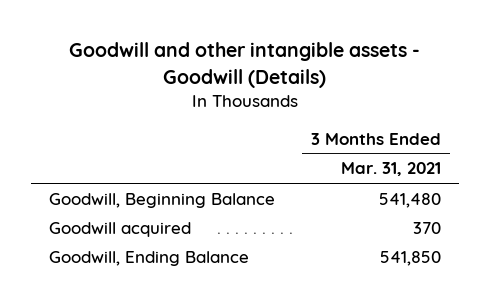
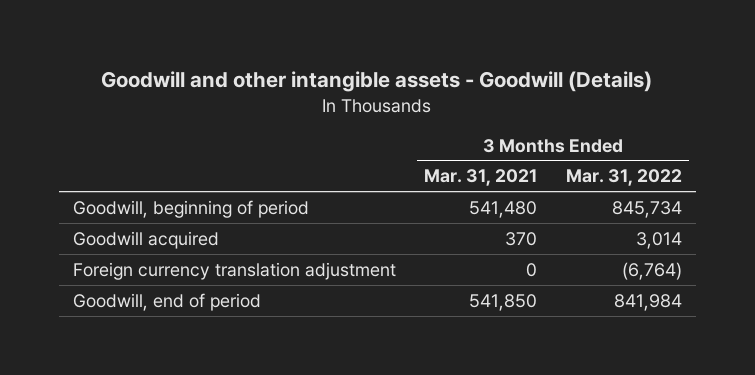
- | 3 Months Ended Mar. 31, 2021
+ | 3 Months Ended Mar. 31, 2021 | 3 Months Ended Mar. 31, 2022
- Goodwill, Beginning Balance | 541,480
+ Goodwill, beginning of period | 541,480 | 845,734
- Goodwill, Ending Balance | 541,850
+ Foreign currency translation adjustment | 0 | (6,764)
+ Goodwill, end of period | 541,850 | 841,984

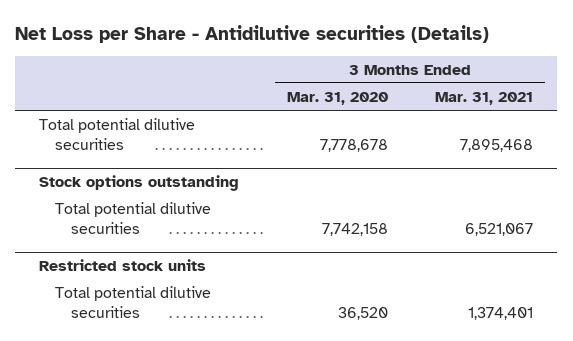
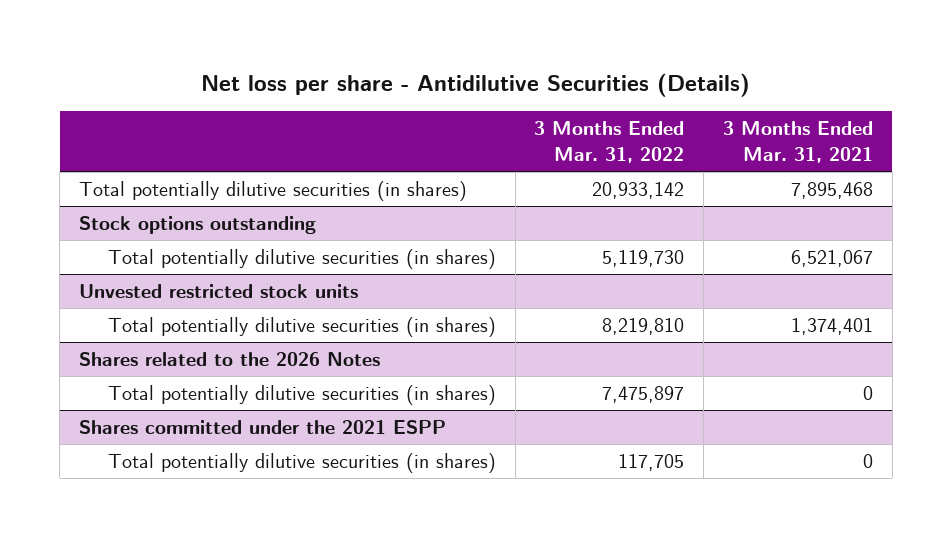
- Net Loss per Share - Antidilutive securities (Details)
+ Net loss per share - Antidilutive Securities (Details)
- | 3 Months Ended Mar. 31, 2020 | 3 Months Ended Mar. 31, 2021
+ | 3 Months Ended Mar. 31, 2022 | 3 Months Ended Mar. 31, 2021
- Total potential dilutive securities | 7,778,678 | 7,895,468
+ Total potentially dilutive securities (in shares) | 20,933,142 | 7,895,468
@ Stock options outstanding
- Total potential dilutive securities | 7,742,158 | 6,521,067
- Restricted stock units
- Total potential dilutive securities | 36,520 | 1,374,401
@ Stock options outstanding
+ Total potentially dilutive securities (in shares) | 5,119,730 | 6,521,067
+ Unvested restricted stock units
+ Total potentially dilutive securities (in shares) | 8,219,810 | 1,374,401
+ Shares related to the 2026 Notes
+ Total potentially dilutive securities (in shares) | 7,475,897 | 0
+ Shares committed under the 2021 ESPP
+ Total potentially dilutive securities (in shares) | 117,705 | 0

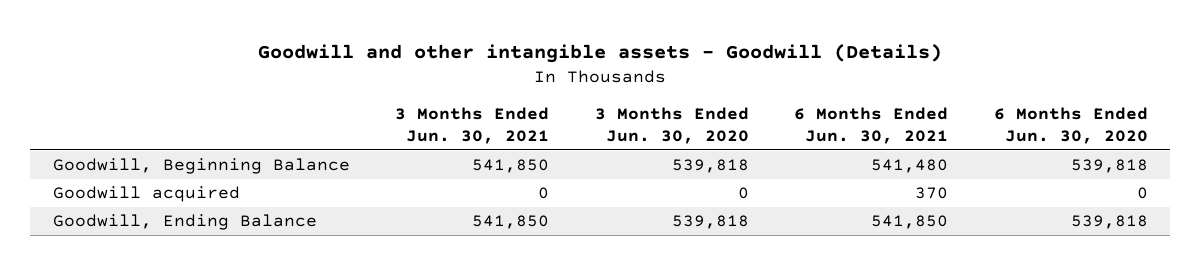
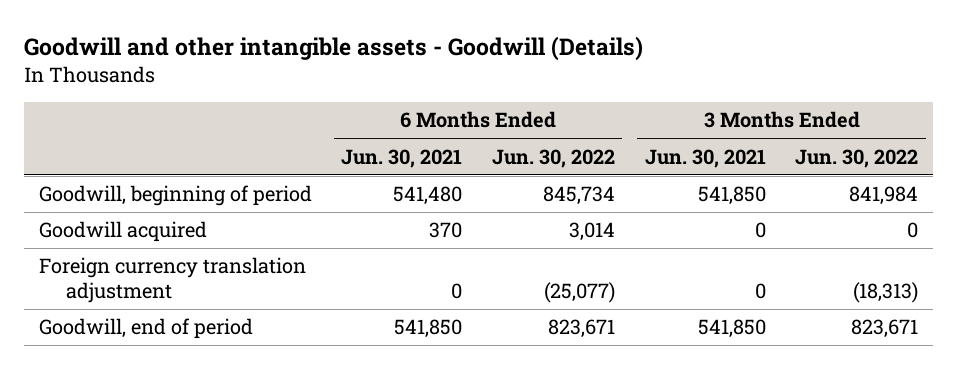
- | 3 Months Ended Jun. 30, 2021 | 3 Months Ended Jun. 30, 2020 | 6 Months Ended Jun. 30, 2021 | 6 Months Ended Jun. 30, 2020
+ | 6 Months Ended Jun. 30, 2021 | 6 Months Ended Jun. 30, 2022 | 3 Months Ended Jun. 30, 2021 | 3 Months Ended Jun. 30, 2022
- Goodwill, Beginning Balance | 541,850 | 539,818 | 541,480 | 539,818
+ Goodwill, beginning of period | 541,480 | 845,734 | 541,850 | 841,984
- Goodwill, Ending Balance | 541,850 | 539,818 | 541,850 | 539,818
+ Foreign currency translation adjustment | 0 | (25,077) | 0 | (18,313)
+ Goodwill, end of period | 541,850 | 823,671 | 541,850 | 823,671

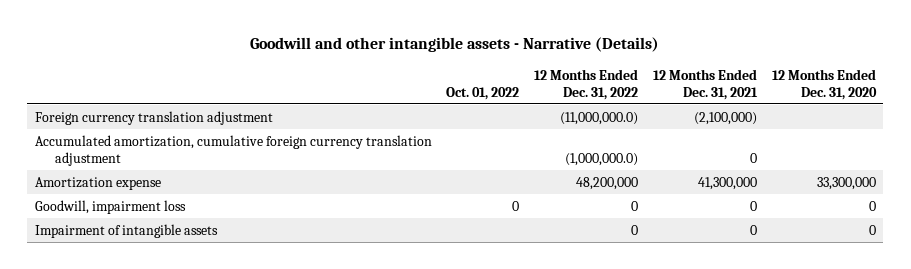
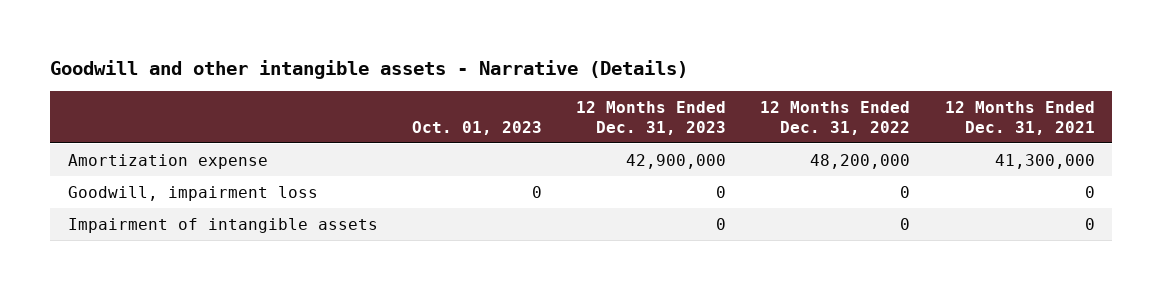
- | Oct. 01, 2022 | 12 Months Ended Dec. 31, 2022 | 12 Months Ended Dec. 31, 2021 | 12 Months Ended Dec. 31, 2020
+ | Oct. 01, 2023 | 12 Months Ended Dec. 31, 2023 | 12 Months Ended Dec. 31, 2022 | 12 Months Ended Dec. 31, 2021
- Foreign currency translation adjustment | | (11,000,000.0) | (2,100,000) |
- Accumulated amortization, cumulative foreign currency translation adjustment | | (1,000,000.0) | 0 |

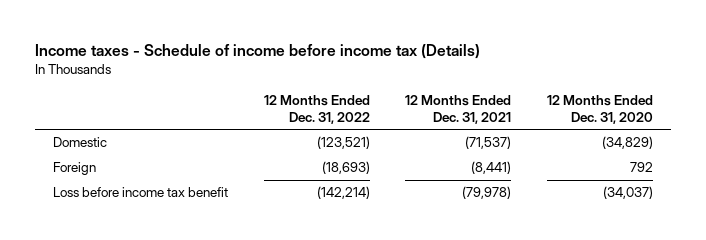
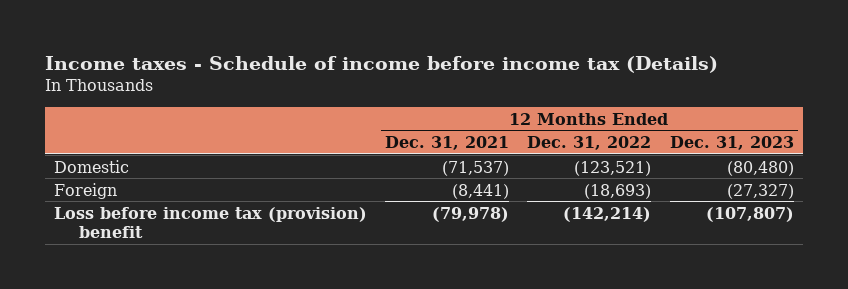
- | 12 Months Ended Dec. 31, 2022 | 12 Months Ended Dec. 31, 2021 | 12 Months Ended Dec. 31, 2020
+ | 12 Months Ended Dec. 31, 2021 | 12 Months Ended Dec. 31, 2022 | 12 Months Ended Dec. 31, 2023
- Loss before income tax benefit | (142,214) | (79,978) | (34,037)
+ Loss before income tax (provision) benefit | (79,978) | (142,214) | (107,807)

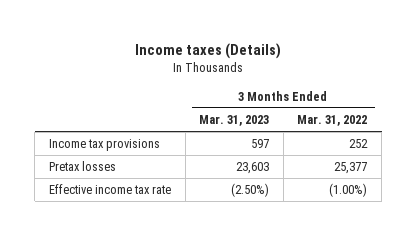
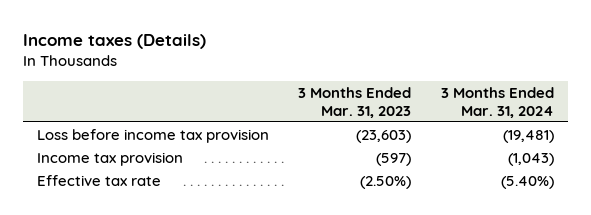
- | 3 Months Ended Mar. 31, 2023 | 3 Months Ended Mar. 31, 2022
+ | 3 Months Ended Mar. 31, 2023 | 3 Months Ended Mar. 31, 2024
- Income tax provisions | 597 | 252
- Pretax losses | 23,603 | 25,377
- Effective income tax rate | (2.50%) | (1.00%)
+ Loss before income tax provision | (23,603) | (19,481)
+ Income tax provision | (597) | (1,043)
+ Effective tax rate | (2.50%) | (5.40%)

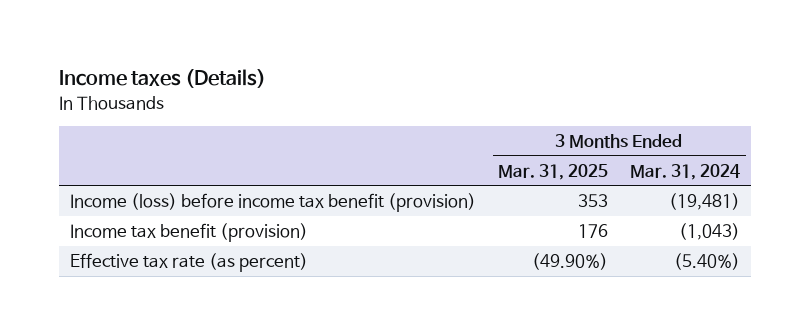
- | 3 Months Ended Mar. 31, 2023 | 3 Months Ended Mar. 31, 2024
+ | 3 Months Ended Mar. 31, 2025 | 3 Months Ended Mar. 31, 2024
- Loss before income tax provision | (23,603) | (19,481)
- Income tax provision | (597) | (1,043)
- Effective tax rate | (2.50%) | (5.40%)
+ Income (loss) before income tax benefit (provision) | 353 | (19,481)
+ Income tax benefit (provision) | 176 | (1,043)
+ Effective tax rate (as percent) | (49.90%) | (5.40%)

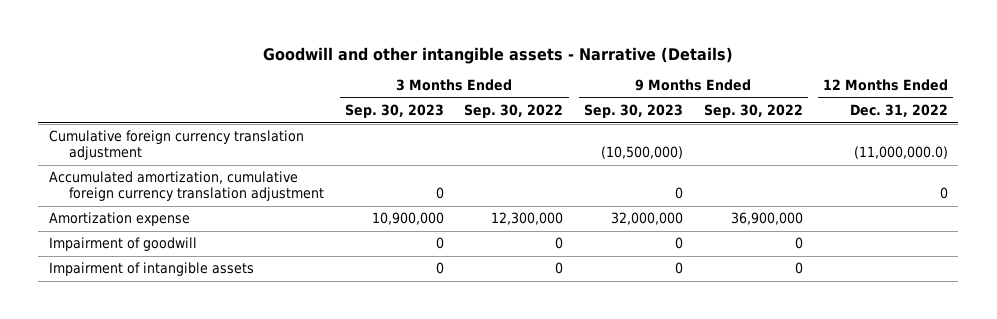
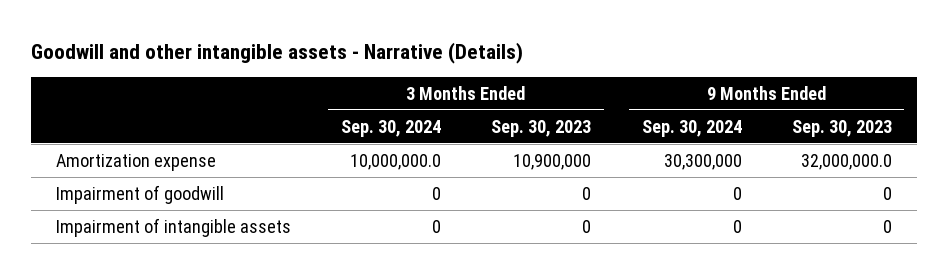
- | 3 Months Ended Sep. 30, 2023 | 3 Months Ended Sep. 30, 2022 | 9 Months Ended Sep. 30, 2023 | 9 Months Ended Sep. 30, 2022 | 12 Months Ended Dec. 31, 2022
+ | 3 Months Ended Sep. 30, 2024 | 3 Months Ended Sep. 30, 2023 | 9 Months Ended Sep. 30, 2024 | 9 Months Ended Sep. 30, 2023
- Cumulative foreign currency translation adjustment | | | (10,500,000) | | (11,000,000.0)
- Accumulated amortization, cumulative foreign currency translation adjustment | 0 | | 0 | | 0
- Amortization expense | 10,900,000 | 12,300,000 | 32,000,000 | 36,900,000 |
+ Amortization expense | 10,000,000.0 | 10,900,000 | 30,300,000 | 32,000,000.0

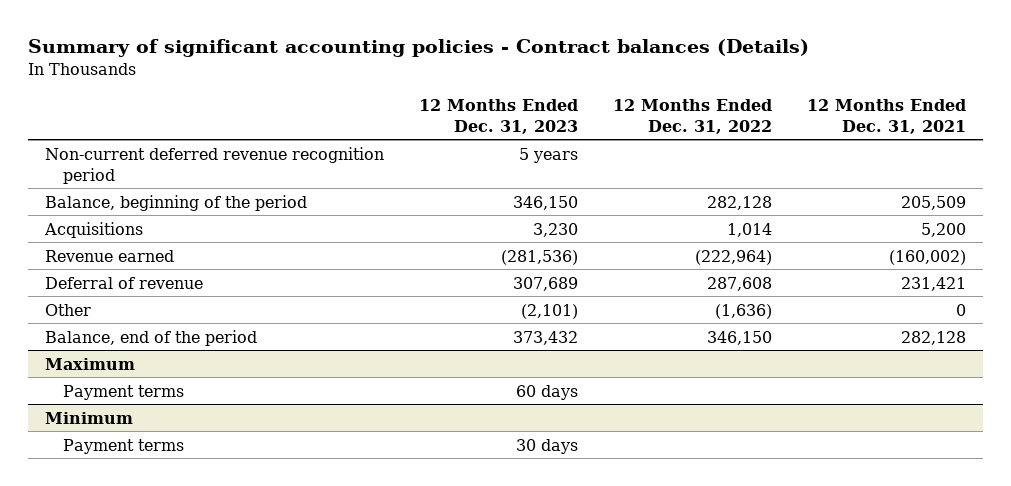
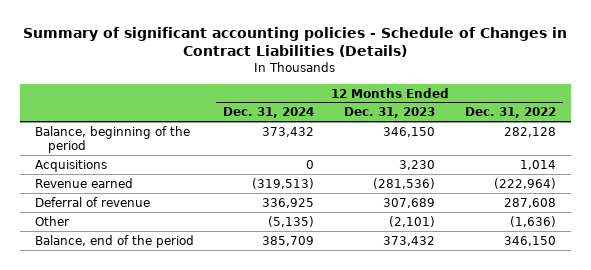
- Summary of significant accounting policies - Contract balances (Details)
+ Summary of significant accounting policies - Schedule of Changes in Contract Liabilities (Details)
- | 12 Months Ended Dec. 31, 2023 | 12 Months Ended Dec. 31, 2022 | 12 Months Ended Dec. 31, 2021
+ | 12 Months Ended Dec. 31, 2024 | 12 Months Ended Dec. 31, 2023 | 12 Months Ended Dec. 31, 2022
- Non-current deferred revenue recognition period | 5 years | |
- Maximum
- Payment terms | 60 days | |
- Minimum
- Payment terms | 30 days | |

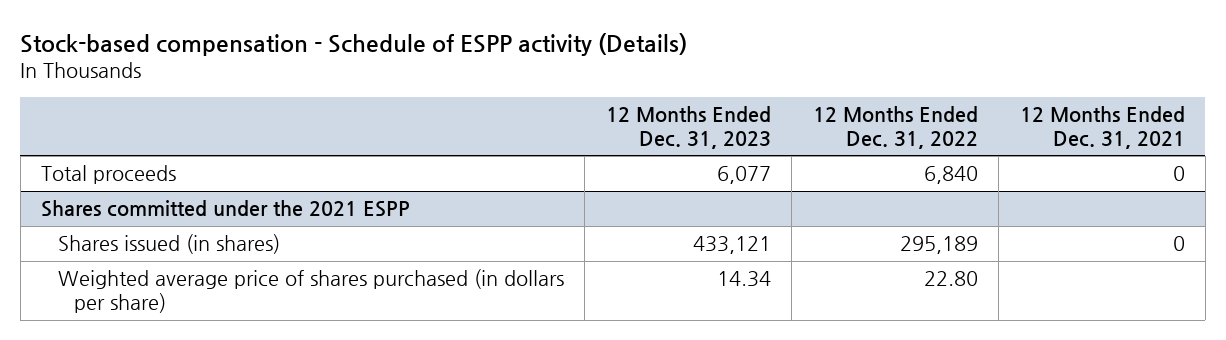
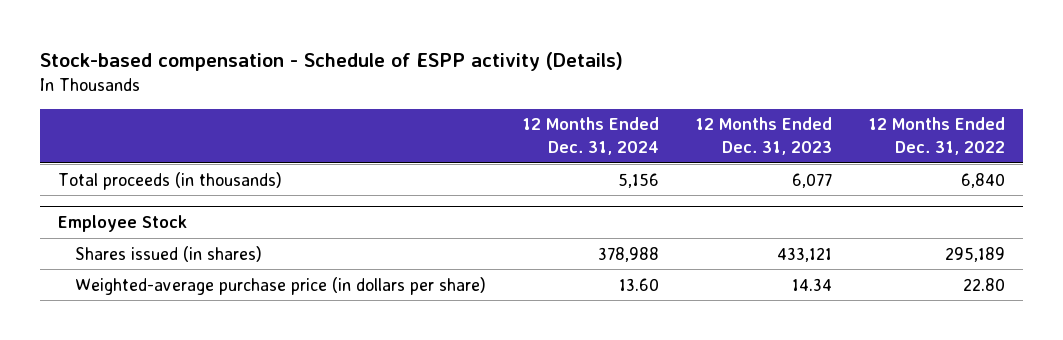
- | 12 Months Ended Dec. 31, 2023 | 12 Months Ended Dec. 31, 2022 | 12 Months Ended Dec. 31, 2021
+ | 12 Months Ended Dec. 31, 2024 | 12 Months Ended Dec. 31, 2023 | 12 Months Ended Dec. 31, 2022
- Total proceeds | 6,077 | 6,840 | 0
- Shares committed under the 2021 ESPP
+ Total proceeds (in thousands) | 5,156 | 6,077 | 6,840
+ Employee Stock
- Weighted average price of shares purchased (in dollars per share) | 14.34 | 22.80 |
+ Weighted-average purchase price (in dollars per share) | 13.60 | 14.34 | 22.80

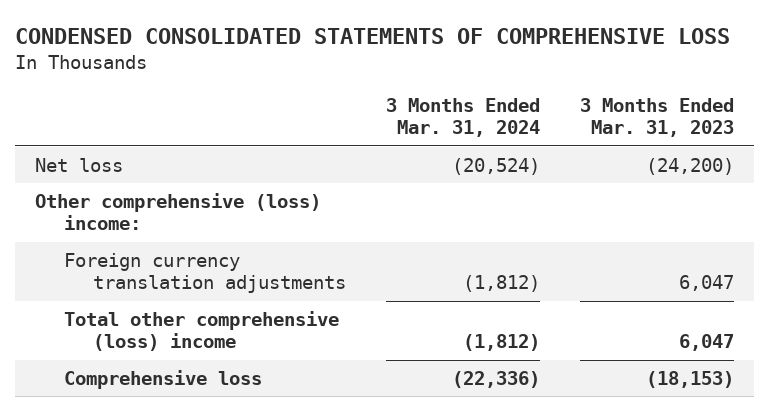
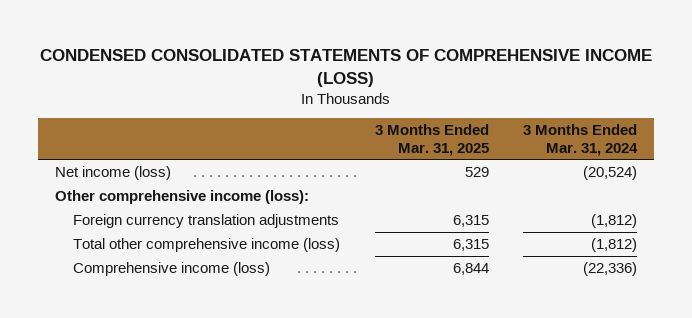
- CONDENSED CONSOLIDATED STATEMENTS OF COMPREHENSIVE LOSS
+ CONDENSED CONSOLIDATED STATEMENTS OF COMPREHENSIVE INCOME (LOSS)
- | 3 Months Ended Mar. 31, 2024 | 3 Months Ended Mar. 31, 2023
+ | 3 Months Ended Mar. 31, 2025 | 3 Months Ended Mar. 31, 2024
- Net loss | (20,524) | (24,200)
- Other comprehensive (loss) income:
+ Net income (loss) | 529 | (20,524)
+ Other comprehensive income (loss):
- Total other comprehensive (loss) income | (1,812) | 6,047
- Comprehensive loss | (22,336) | (18,153)
+ Total other comprehensive income (loss) | 6,315 | (1,812)
+ Comprehensive income (loss) | 6,844 | (22,336)

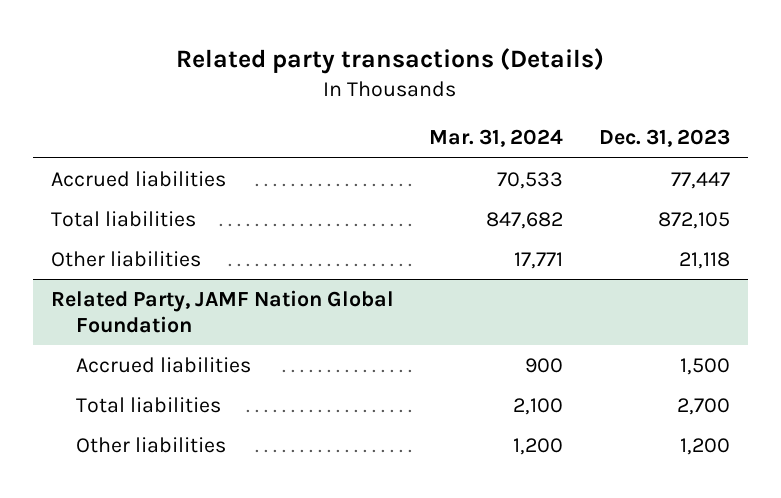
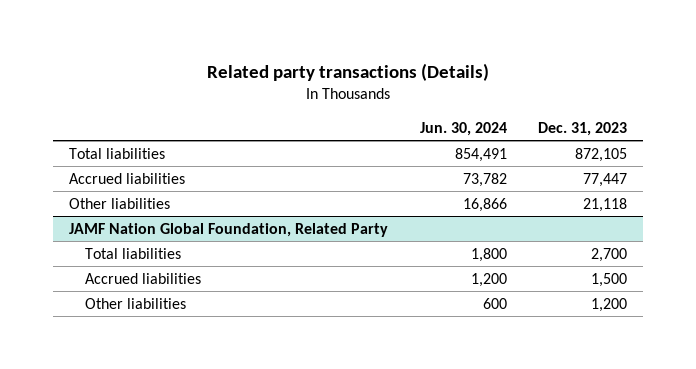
- | Mar. 31, 2024 | Dec. 31, 2023
+ | Jun. 30, 2024 | Dec. 31, 2023
moved down: Accrued liabilities | 73,782 | 77,447
- Related Party, JAMF Nation Global Foundation
- Accrued liabilities | 900 | 1,500
+ JAMF Nation Global Foundation, Related Party
+ Accrued liabilities | 1,200 | 1,500

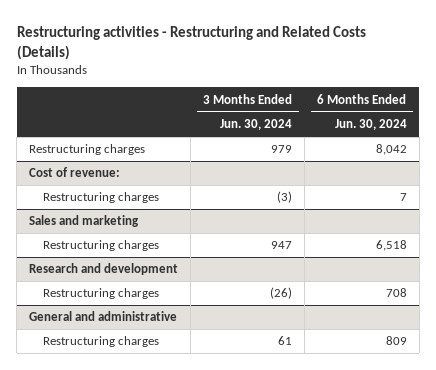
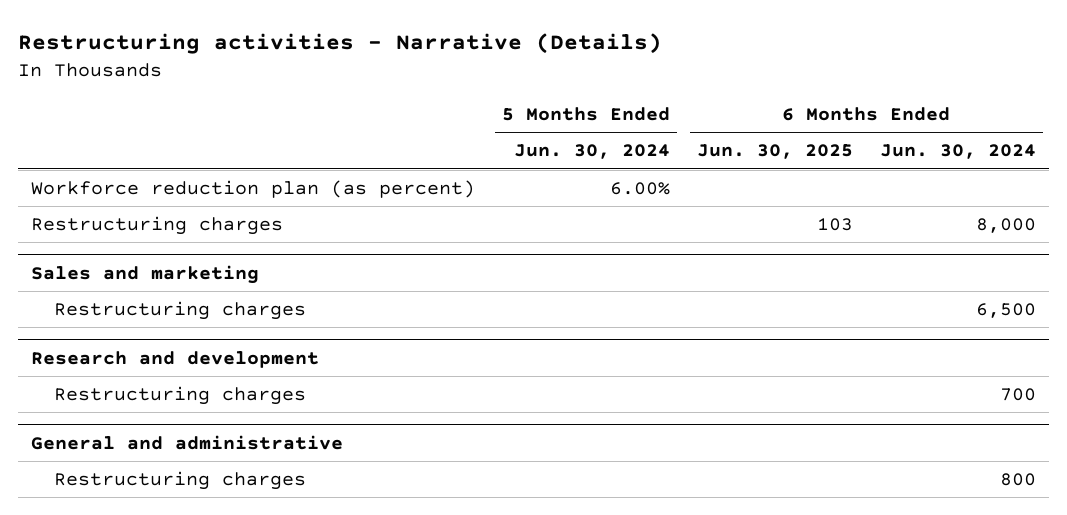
- Restructuring activities - Restructuring and Related Costs (Details)
+ Restructuring activities - Narrative (Details)
- | 3 Months Ended Jun. 30, 2024 | 6 Months Ended Jun. 30, 2024
+ | 5 Months Ended Jun. 30, 2024 | 6 Months Ended Jun. 30, 2025 | 6 Months Ended Jun. 30, 2024
- Restructuring charges | 979 | 8,042
- Cost of revenue:
- Restructuring charges | (3) | 7
+ Workforce reduction plan (as percent) | 6.00% | |
+ Restructuring charges | | 103 | 8,000
@ Sales and marketing
- Restructuring charges | 947 | 6,518
+ Restructuring charges | | | 6,500
@ Research and development
- Restructuring charges | (26) | 708
+ Restructuring charges | | | 700
@ General and administrative
- Restructuring charges | 61 | 809
+ Restructuring charges | | | 800

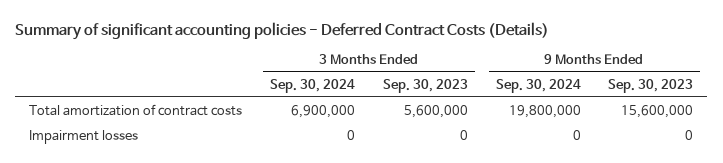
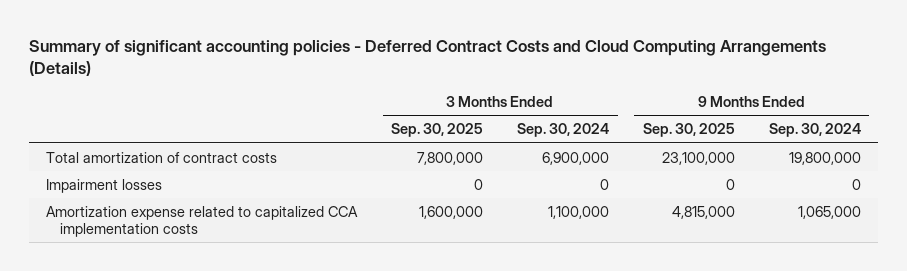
- Summary of significant accounting policies - Deferred Contract Costs (Details)
+ Summary of significant accounting policies - Deferred Contract Costs and Cloud Computing Arrangements (Details)
- | 3 Months Ended Sep. 30, 2024 | 3 Months Ended Sep. 30, 2023 | 9 Months Ended Sep. 30, 2024 | 9 Months Ended Sep. 30, 2023
+ | 3 Months Ended Sep. 30, 2025 | 3 Months Ended Sep. 30, 2024 | 9 Months Ended Sep. 30, 2025 | 9 Months Ended Sep. 30, 2024
+ Amortization expense related to capitalized CCA implementation costs | 1,600,000 | 1,100,000 | 4,815,000 | 1,065,000

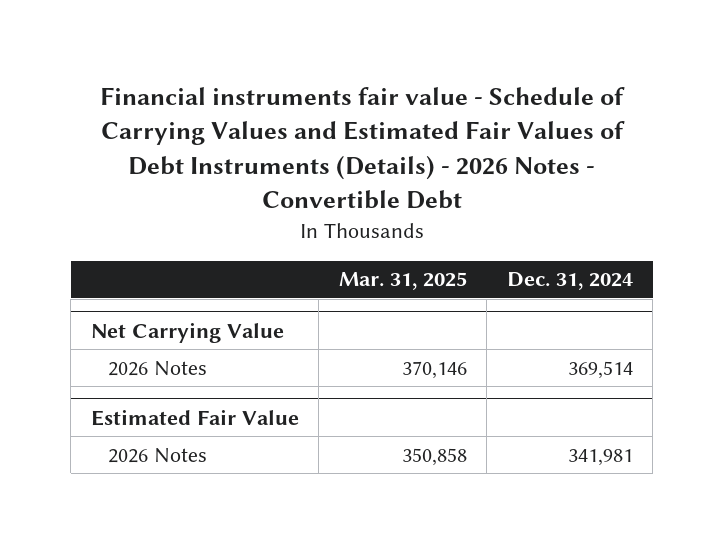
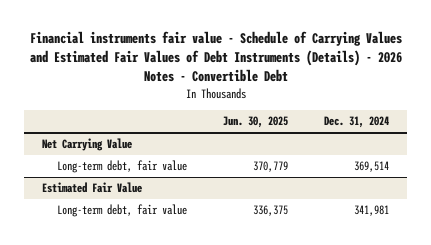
- | Mar. 31, 2025 | Dec. 31, 2024
+ | Jun. 30, 2025 | Dec. 31, 2024
@ Net Carrying Value
- 2026 Notes | 370,146 | 369,514
+ Long-term debt, fair value | 370,779 | 369,514
@ Estimated Fair Value
- 2026 Notes | 350,858 | 341,981
+ Long-term debt, fair value | 336,375 | 341,981

